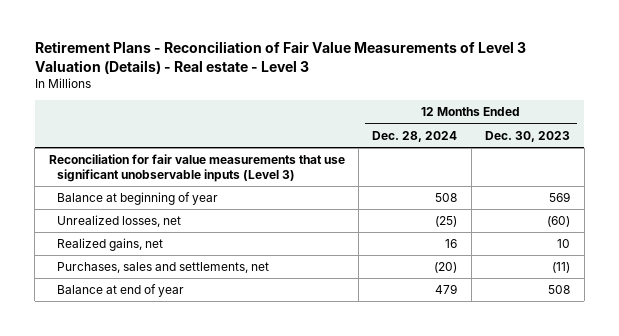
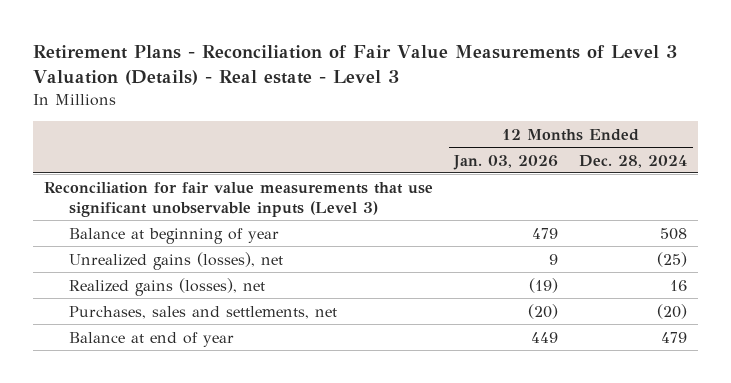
- | 12 Months Ended Dec. 28, 2024 | 12 Months Ended Dec. 30, 2023
+ | 12 Months Ended Jan. 03, 2026 | 12 Months Ended Dec. 28, 2024
- Unrealized losses, net | (25) | (60)
- Realized gains, net | 16 | 10
+ Unrealized gains (losses), net | 9 | (25)
+ Realized gains (losses), net | (19) | 16

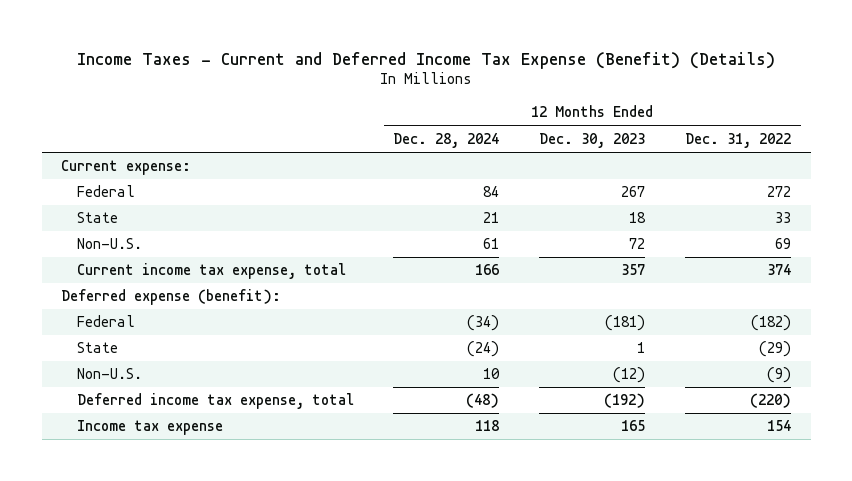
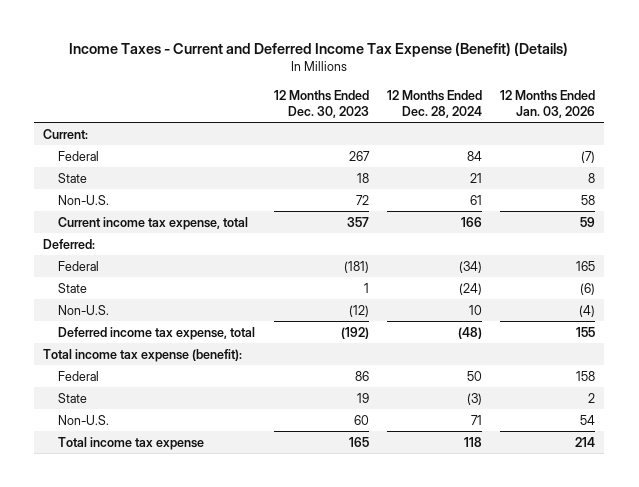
- | 12 Months Ended Dec. 28, 2024 | 12 Months Ended Dec. 30, 2023 | 12 Months Ended Dec. 31, 2022
+ | 12 Months Ended Dec. 30, 2023 | 12 Months Ended Dec. 28, 2024 | 12 Months Ended Jan. 03, 2026
- Current expense:
+ Current:
- Deferred expense (benefit):
+ Deferred:
- Income tax expense | 118 | 165 | 154
+ Total income tax expense (benefit):
+ Federal | 86 | 50 | 158
+ State | 19 | (3) | 2
+ Non-U.S. | 60 | 71 | 54
+ Total income tax expense | 165 | 118 | 214

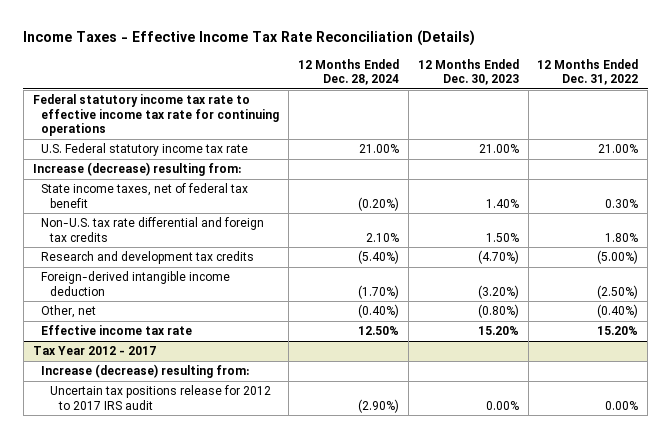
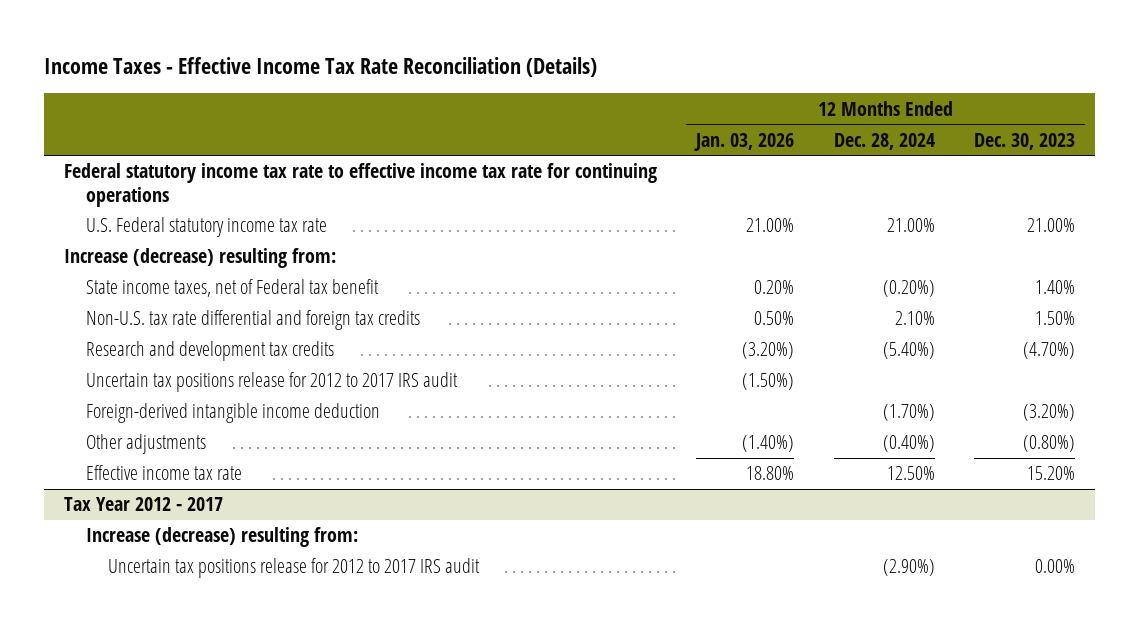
- | 12 Months Ended Dec. 28, 2024 | 12 Months Ended Dec. 30, 2023 | 12 Months Ended Dec. 31, 2022
+ | 12 Months Ended Jan. 03, 2026 | 12 Months Ended Dec. 28, 2024 | 12 Months Ended Dec. 30, 2023
- State income taxes, net of federal tax benefit | (0.20%) | 1.40% | 0.30%
+ State income taxes, net of Federal tax benefit | 0.20% | (0.20%) | 1.40%
+ Uncertain tax positions release for 2012 to 2017 IRS audit | (1.50%) | |
- Other, net | (0.40%) | (0.80%) | (0.40%)
+ Other adjustments | (1.40%) | (0.40%) | (0.80%)

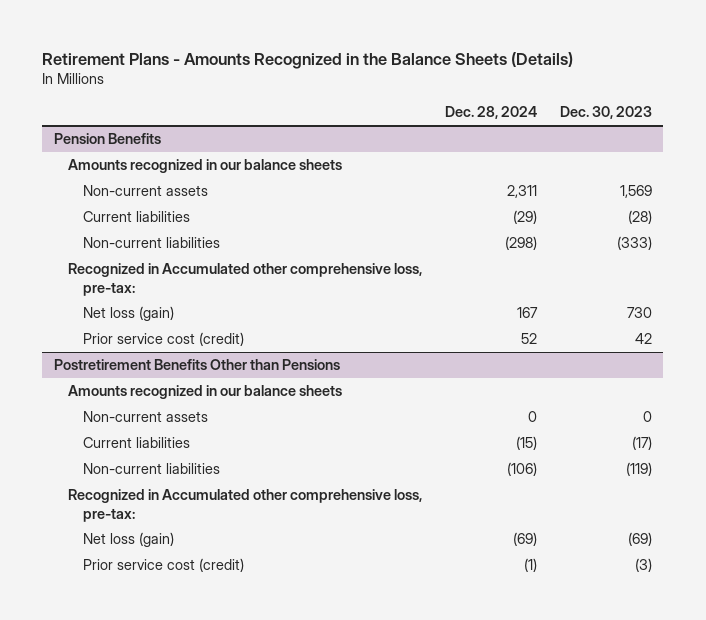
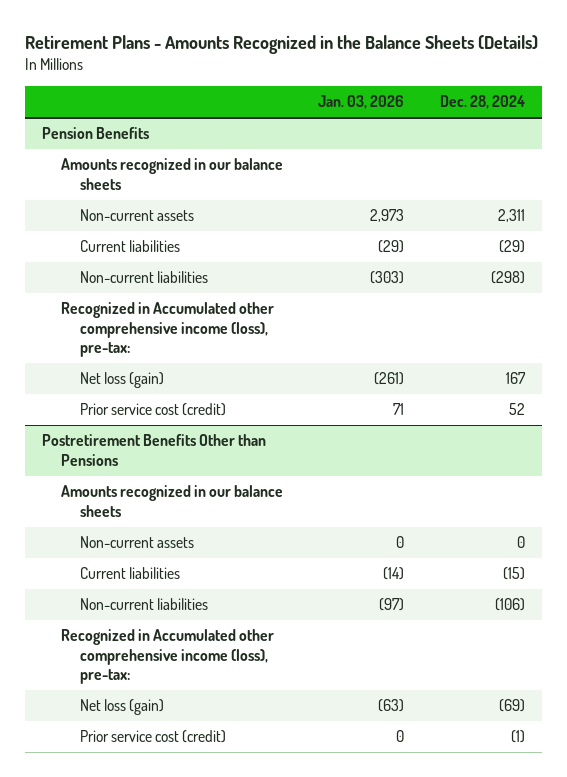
- | Dec. 28, 2024 | Dec. 30, 2023
+ | Jan. 03, 2026 | Dec. 28, 2024
@ Pension Benefits
- Recognized in Accumulated other comprehensive loss, pre-tax:
+ Recognized in Accumulated other comprehensive income (loss), pre-tax:
@ Postretirement Benefits Other than Pensions
- Recognized in Accumulated other comprehensive loss, pre-tax:
+ Recognized in Accumulated other comprehensive income (loss), pre-tax:

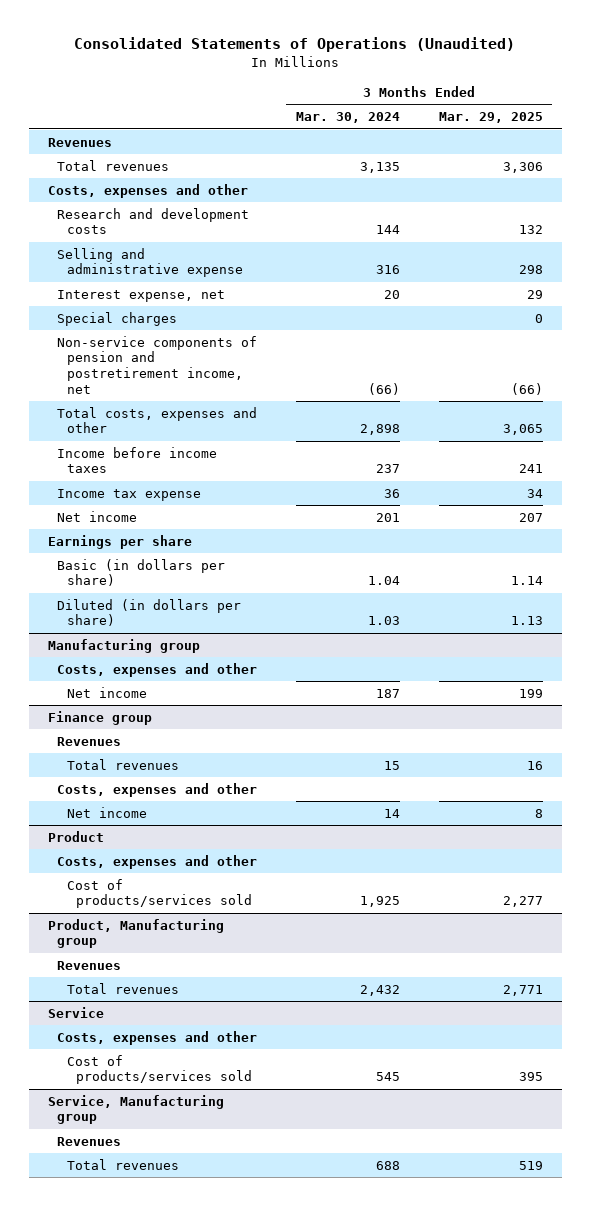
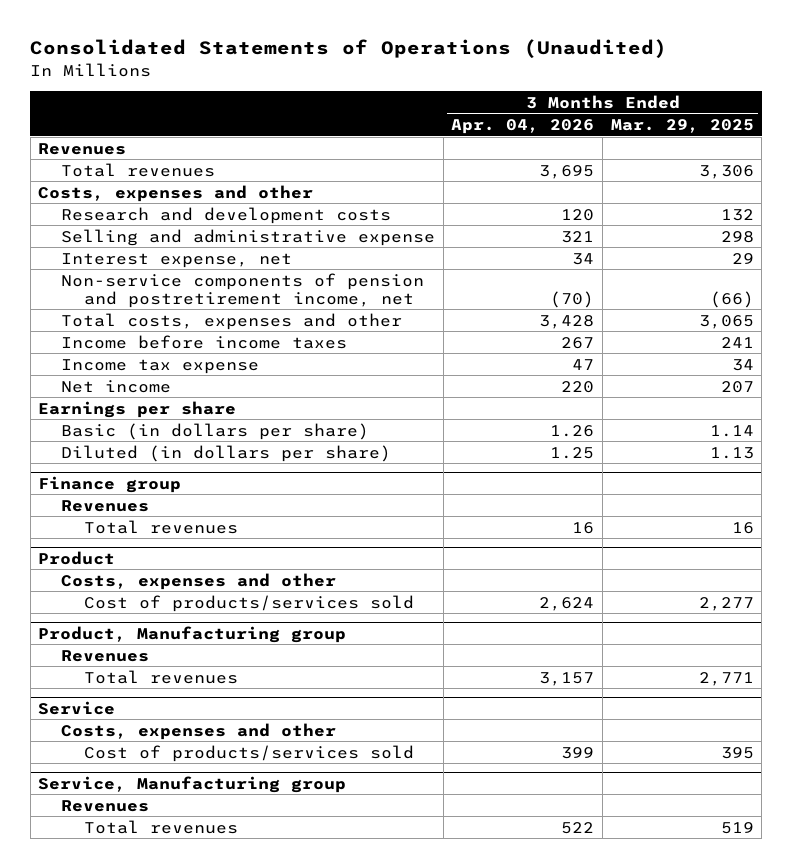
- | 3 Months Ended Mar. 30, 2024 | 3 Months Ended Mar. 29, 2025
+ | 3 Months Ended Apr. 04, 2026 | 3 Months Ended Mar. 29, 2025
- Special charges | | 0
- Manufacturing group
- Costs, expenses and other
- Net income | 187 | 199
@ Finance group
- Costs, expenses and other
- Net income | 14 | 8

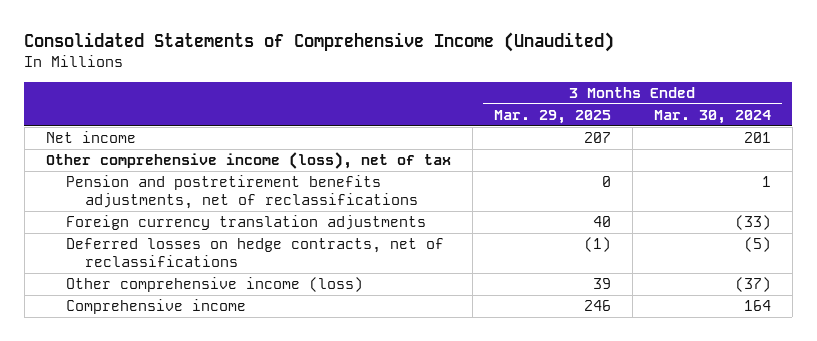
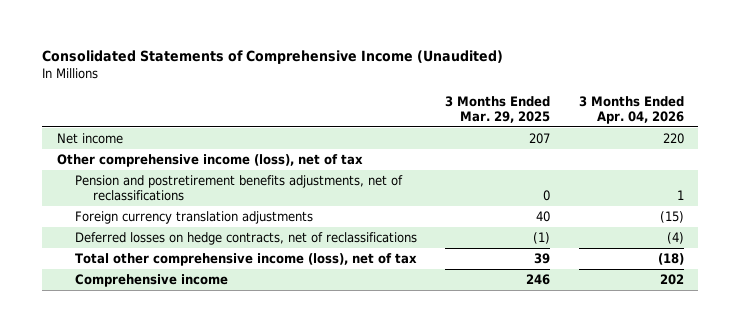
- | 3 Months Ended Mar. 29, 2025 | 3 Months Ended Mar. 30, 2024
+ | 3 Months Ended Mar. 29, 2025 | 3 Months Ended Apr. 04, 2026
- Other comprehensive income (loss) | 39 | (37)
+ Total other comprehensive income (loss), net of tax | 39 | (18)

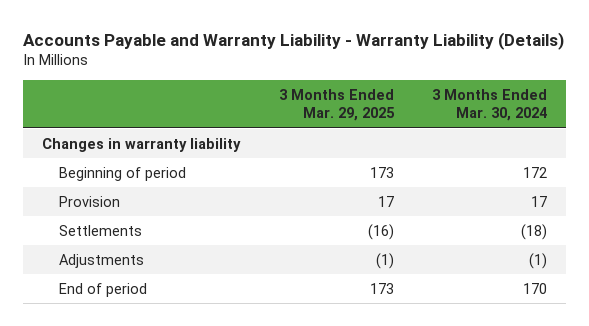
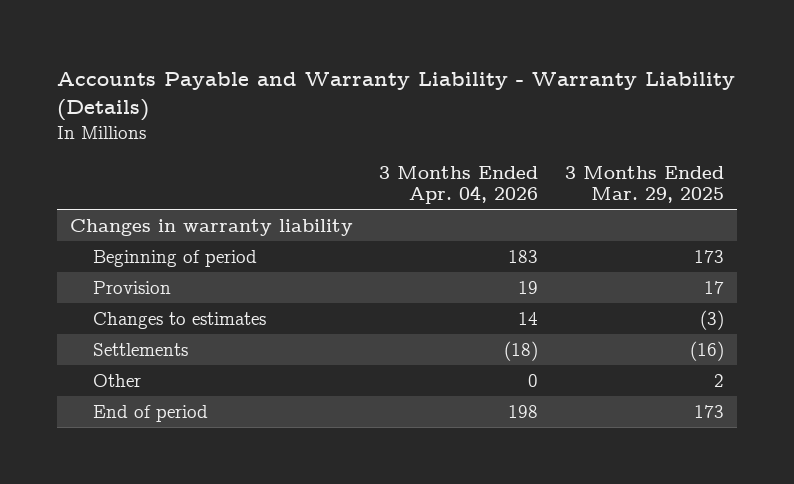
- | 3 Months Ended Mar. 29, 2025 | 3 Months Ended Mar. 30, 2024
+ | 3 Months Ended Apr. 04, 2026 | 3 Months Ended Mar. 29, 2025
+ Changes to estimates | 14 | (3)
- Adjustments | (1) | (1)
+ Other | 0 | 2

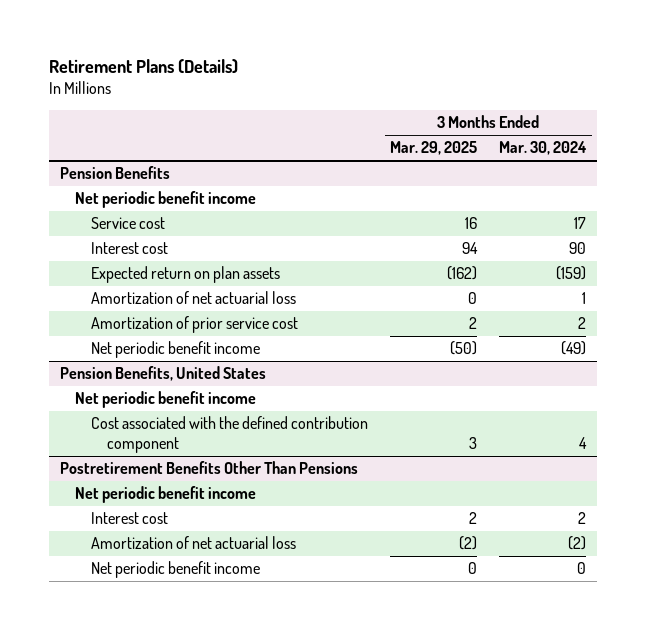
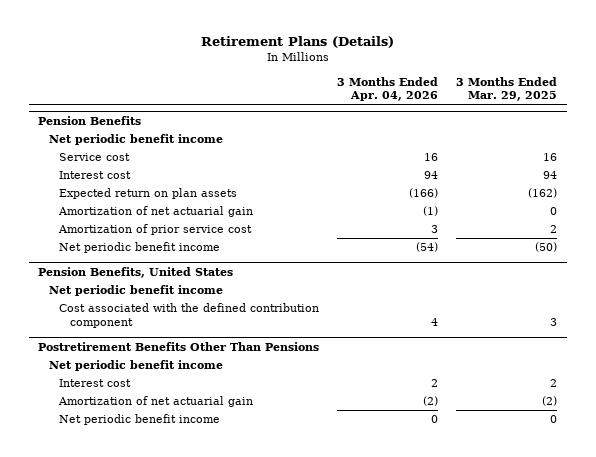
- | 3 Months Ended Mar. 29, 2025 | 3 Months Ended Mar. 30, 2024
+ | 3 Months Ended Apr. 04, 2026 | 3 Months Ended Mar. 29, 2025
@ Pension Benefits
- Amortization of net actuarial loss | 0 | 1
+ Amortization of net actuarial gain | (1) | 0
@ Postretirement Benefits Other Than Pensions
- Amortization of net actuarial loss | (2) | (2)
+ Amortization of net actuarial gain | (2) | (2)

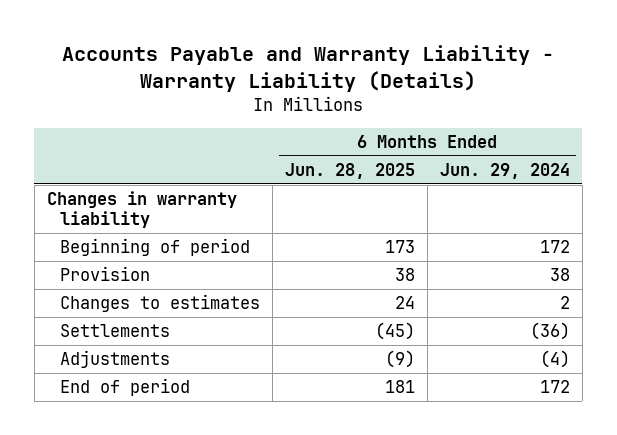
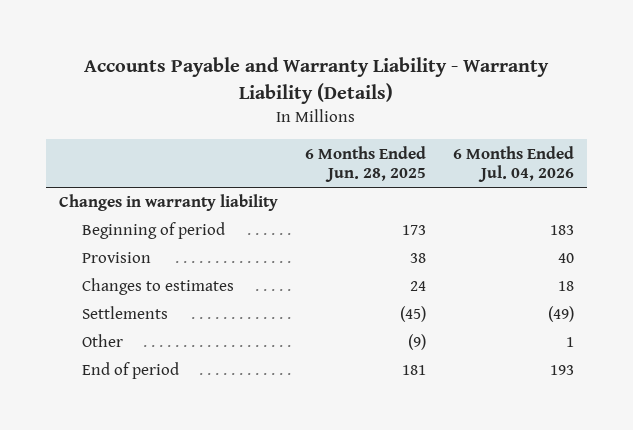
- | 6 Months Ended Jun. 28, 2025 | 6 Months Ended Jun. 29, 2024
+ | 6 Months Ended Jun. 28, 2025 | 6 Months Ended Jul. 04, 2026
- Adjustments | (9) | (4)
+ Other | (9) | 1

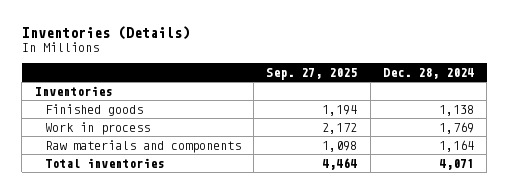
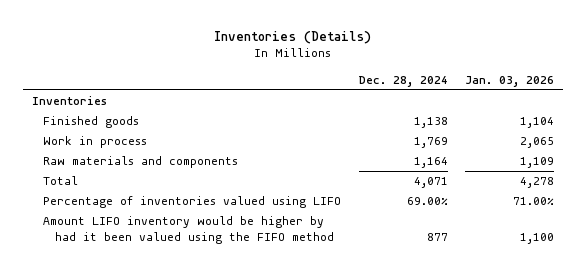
- | Sep. 27, 2025 | Dec. 28, 2024
+ | Dec. 28, 2024 | Jan. 03, 2026
- Total inventories | 4,464 | 4,071
+ Total | 4,071 | 4,278
+ Percentage of inventories valued using LIFO | 69.00% | 71.00%
+ Amount LIFO inventory would be higher by had it been valued using the FIFO method | 877 | 1,100

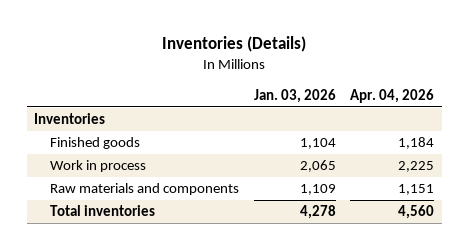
- | Dec. 28, 2024 | Jan. 03, 2026
+ | Jan. 03, 2026 | Apr. 04, 2026
- Total | 4,071 | 4,278
- Percentage of inventories valued using LIFO | 69.00% | 71.00%
- Amount LIFO inventory would be higher by had it been valued using the FIFO method | 877 | 1,100
+ Total inventories | 4,278 | 4,560

